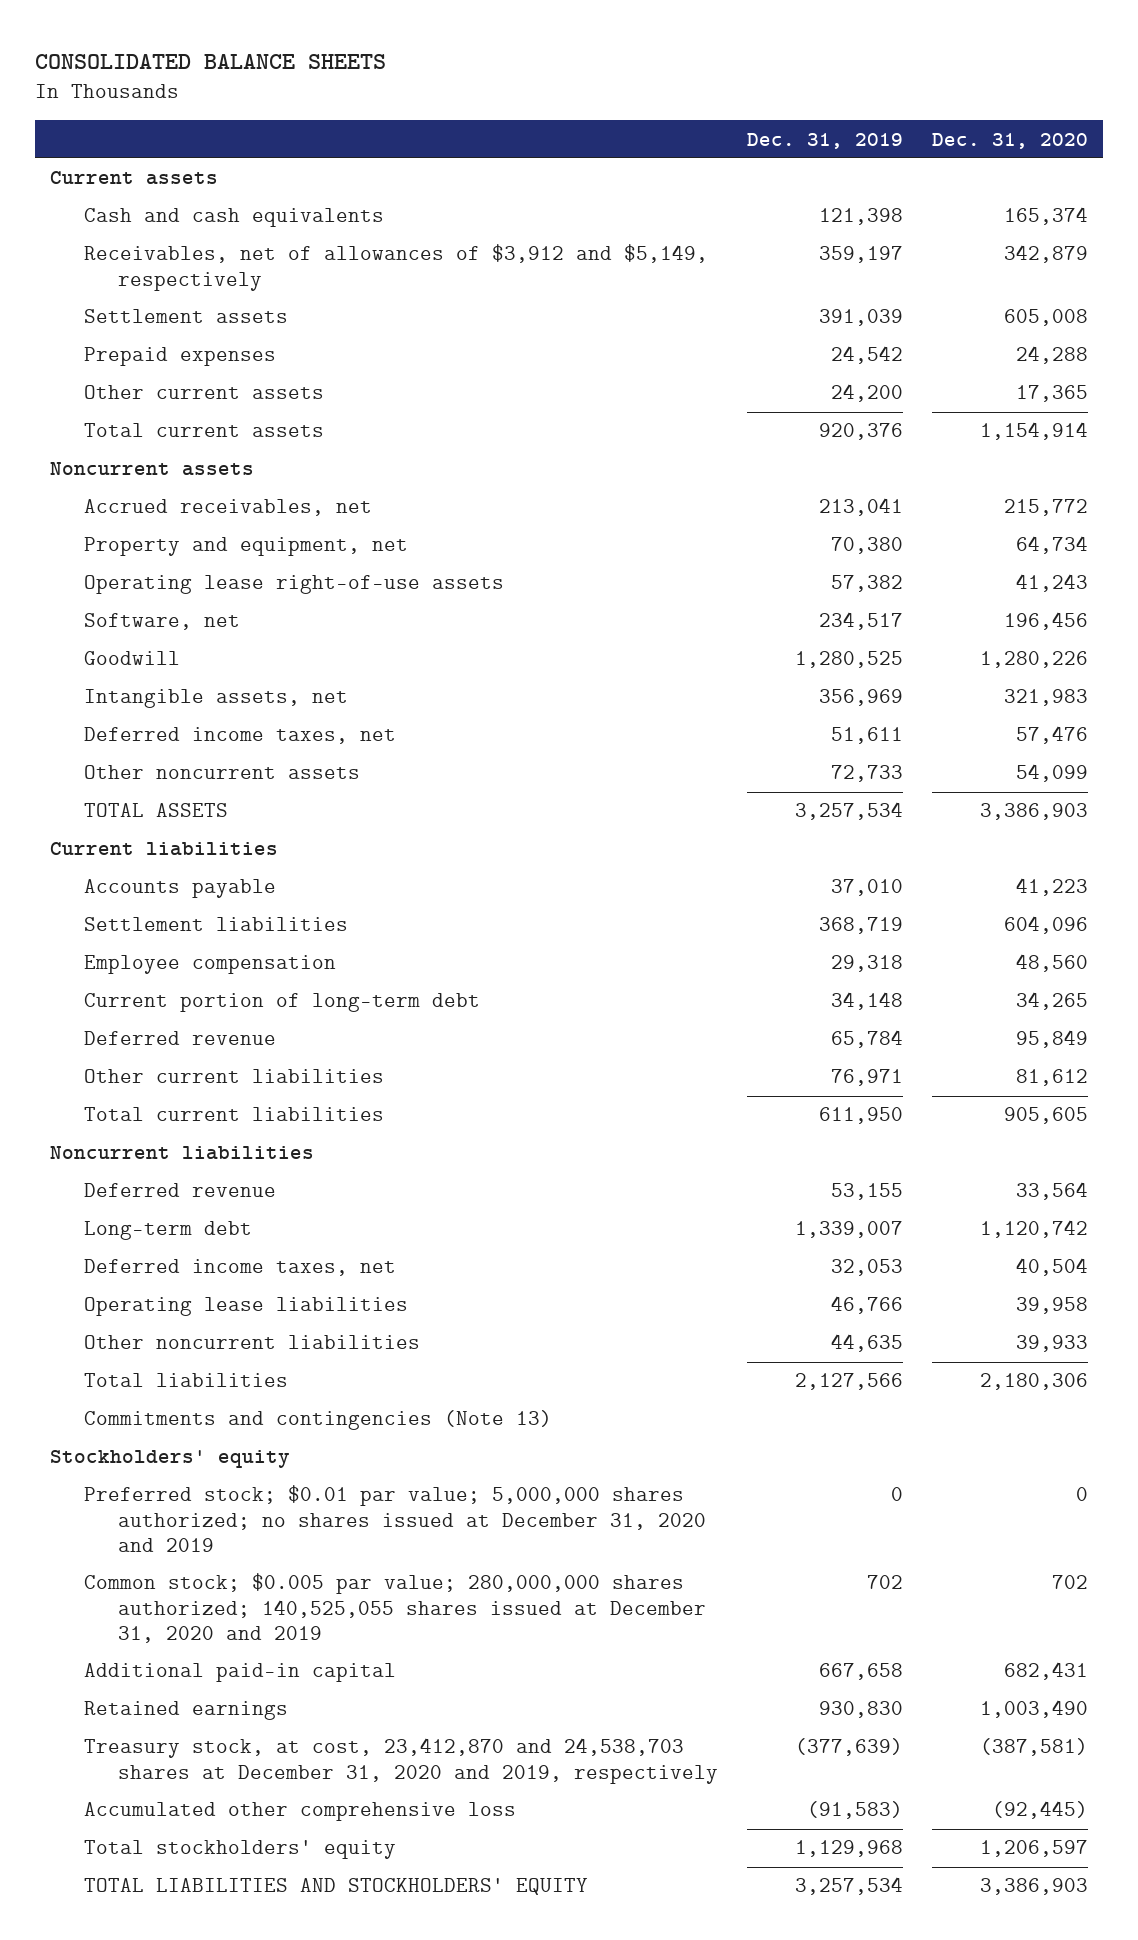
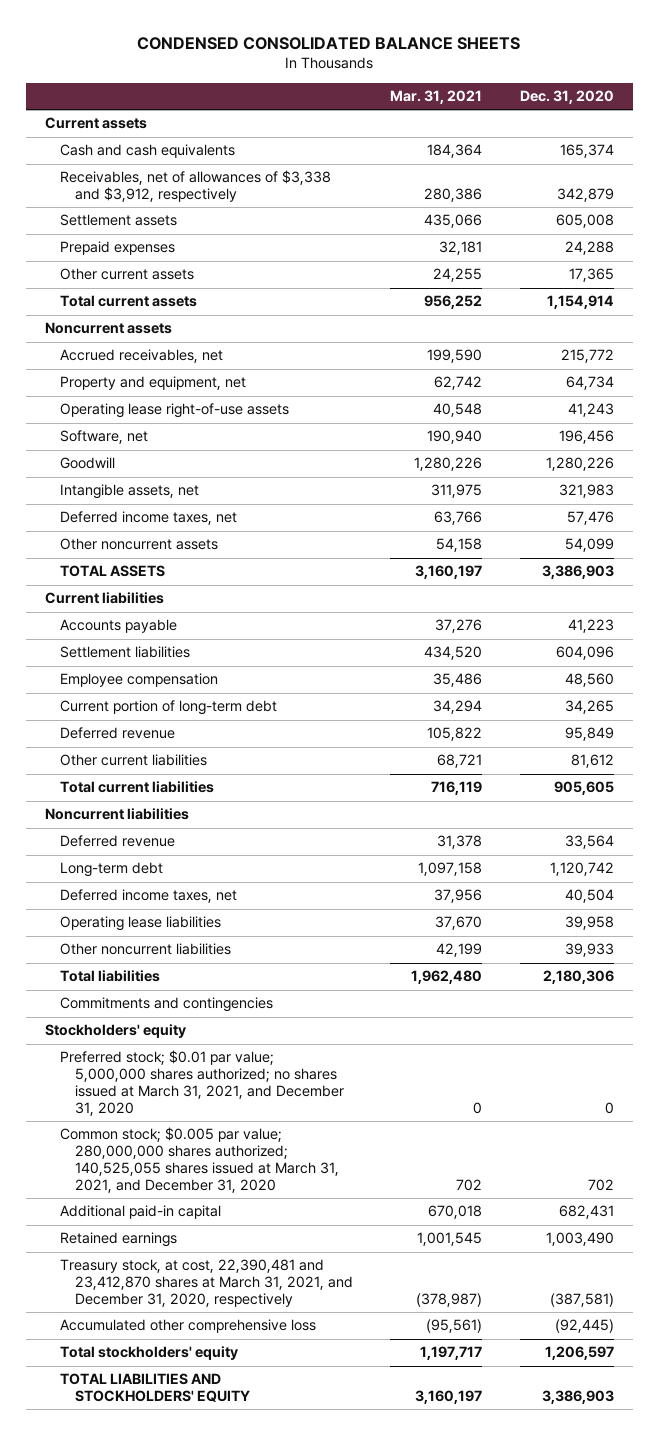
- CONSOLIDATED BALANCE SHEETS
+ CONDENSED CONSOLIDATED BALANCE SHEETS
- | Dec. 31, 2019 | Dec. 31, 2020
+ | Mar. 31, 2021 | Dec. 31, 2020
- Receivables, net of allowances of $3,912 and $5,149, respectively | 359,197 | 342,879
+ Receivables, net of allowances of $3,338 and $3,912, respectively | 280,386 | 342,879
- Commitments and contingencies (Note 13)
+ Commitments and contingencies
- Preferred stock; $0.01 par value; 5,000,000 shares authorized; no shares issued at December 31, 2020 and 2019 | 0 | 0
- Common stock; $0.005 par value; 280,000,000 shares authorized; 140,525,055 shares issued at December 31, 2020 and 2019 | 702 | 702
+ Preferred stock; $0.01 par value; 5,000,000 shares authorized; no shares issued at March 31, 2021, and December 31, 2020 | 0 | 0
+ Common stock; $0.005 par value; 280,000,000 shares authorized; 140,525,055 shares issued at March 31, 2021, and December 31, 2020 | 702 | 702
- Treasury stock, at cost, 23,412,870 and 24,538,703 shares at December 31, 2020 and 2019, respectively | (377,639) | (387,581)
+ Treasury stock, at cost, 22,390,481 and 23,412,870 shares at March 31, 2021, and December 31, 2020, respectively | (378,987) | (387,581)

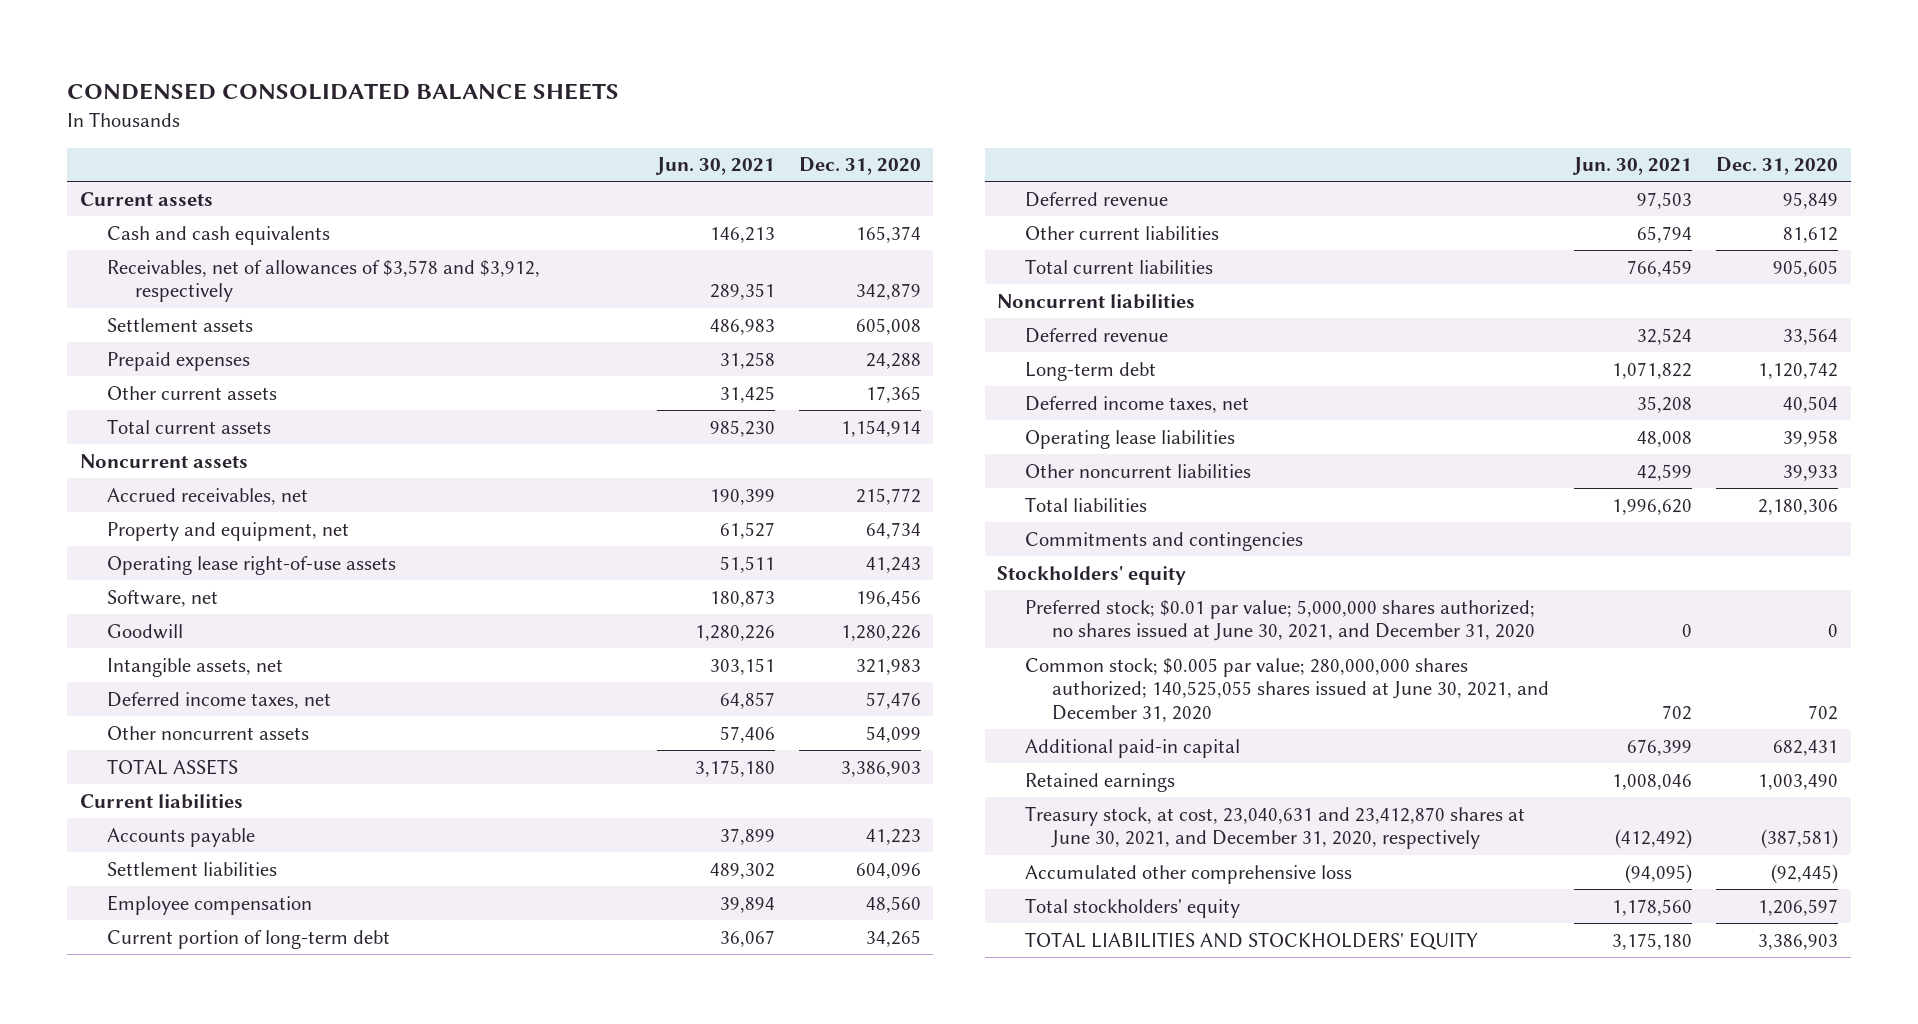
- | Mar. 31, 2021 | Dec. 31, 2020
+ | Jun. 30, 2021 | Dec. 31, 2020
- Receivables, net of allowances of $3,338 and $3,912, respectively | 280,386 | 342,879
+ Receivables, net of allowances of $3,578 and $3,912, respectively | 289,351 | 342,879
- Preferred stock; $0.01 par value; 5,000,000 shares authorized; no shares issued at March 31, 2021, and December 31, 2020 | 0 | 0
- Common stock; $0.005 par value; 280,000,000 shares authorized; 140,525,055 shares issued at March 31, 2021, and December 31, 2020 | 702 | 702
+ Preferred stock; $0.01 par value; 5,000,000 shares authorized; no shares issued at June 30, 2021, and December 31, 2020 | 0 | 0
+ Common stock; $0.005 par value; 280,000,000 shares authorized; 140,525,055 shares issued at June 30, 2021, and December 31, 2020 | 702 | 702
- Treasury stock, at cost, 22,390,481 and 23,412,870 shares at March 31, 2021, and December 31, 2020, respectively | (378,987) | (387,581)
+ Treasury stock, at cost, 23,040,631 and 23,412,870 shares at June 30, 2021, and December 31, 2020, respectively | (412,492) | (387,581)

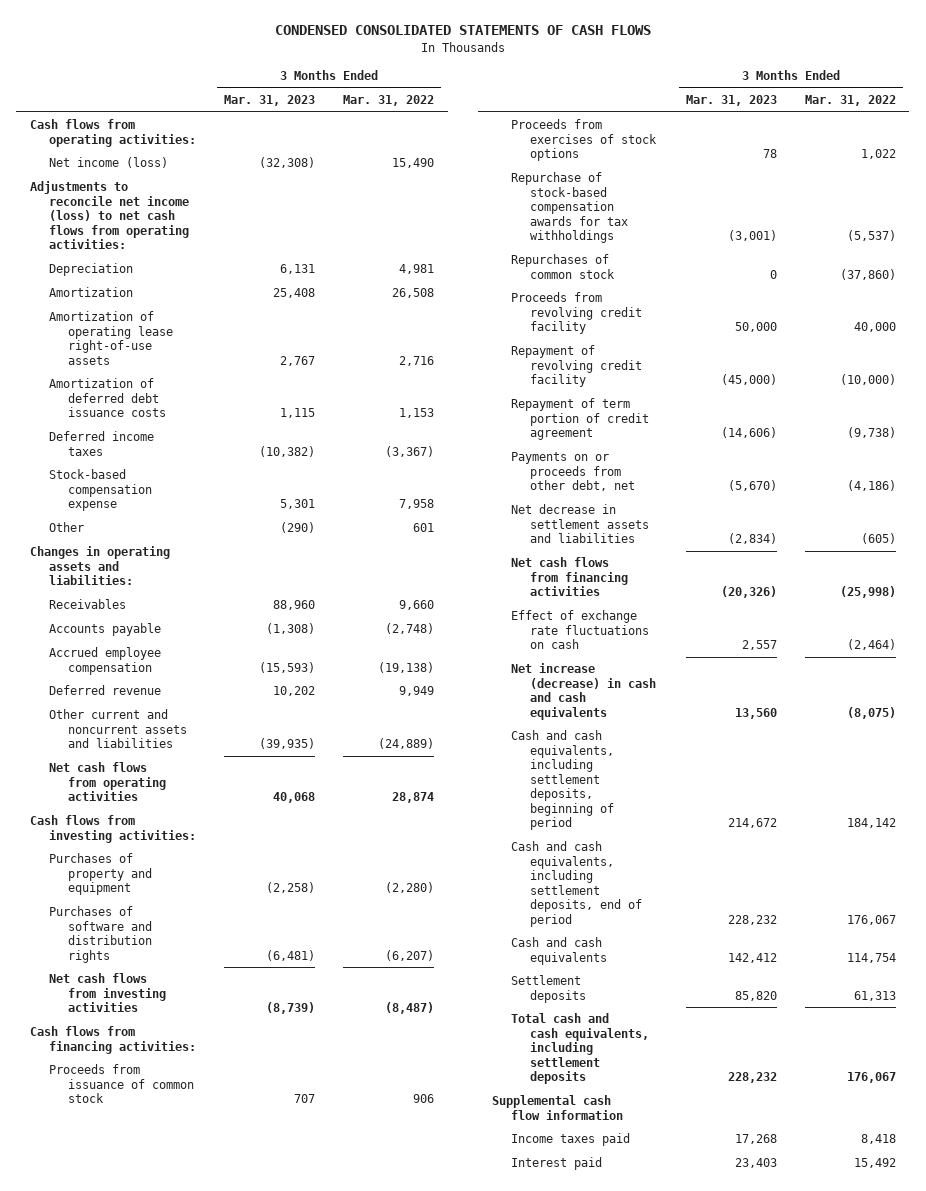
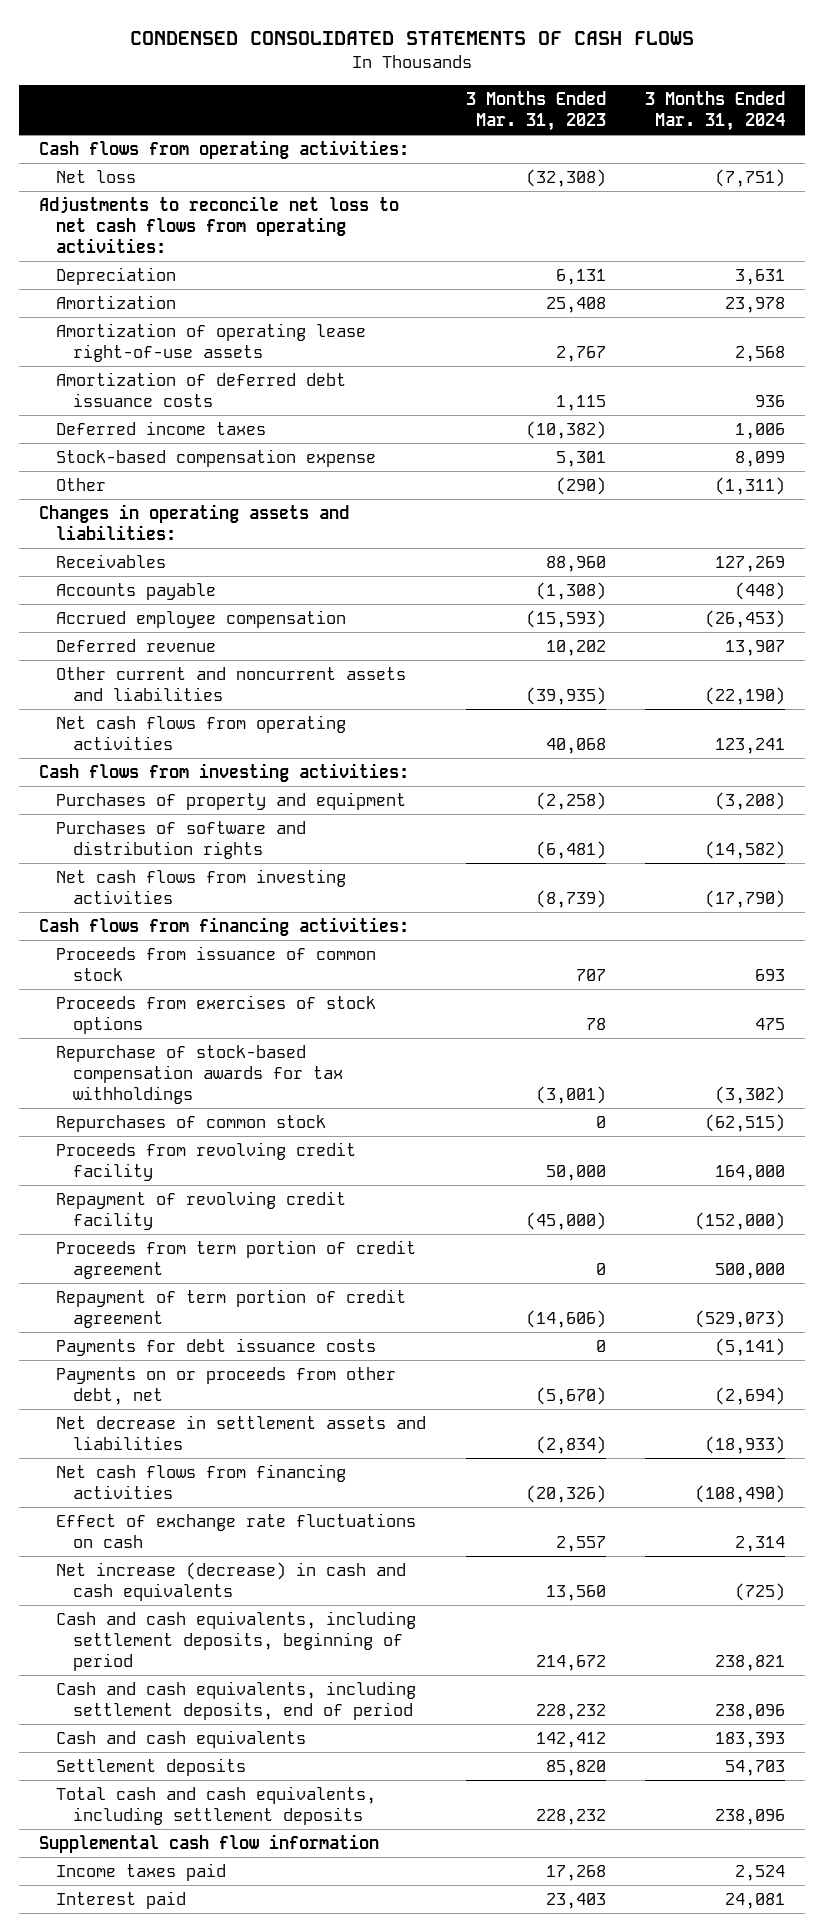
- | 3 Months Ended Mar. 31, 2023 | 3 Months Ended Mar. 31, 2022
+ | 3 Months Ended Mar. 31, 2023 | 3 Months Ended Mar. 31, 2024
- Net income (loss) | (32,308) | 15,490
- Adjustments to reconcile net income (loss) to net cash flows from operating activities:
+ Net loss | (32,308) | (7,751)
+ Adjustments to reconcile net loss to net cash flows from operating activities:
+ Proceeds from term portion of credit agreement | 0 | 500,000
+ Payments for debt issuance costs | 0 | (5,141)

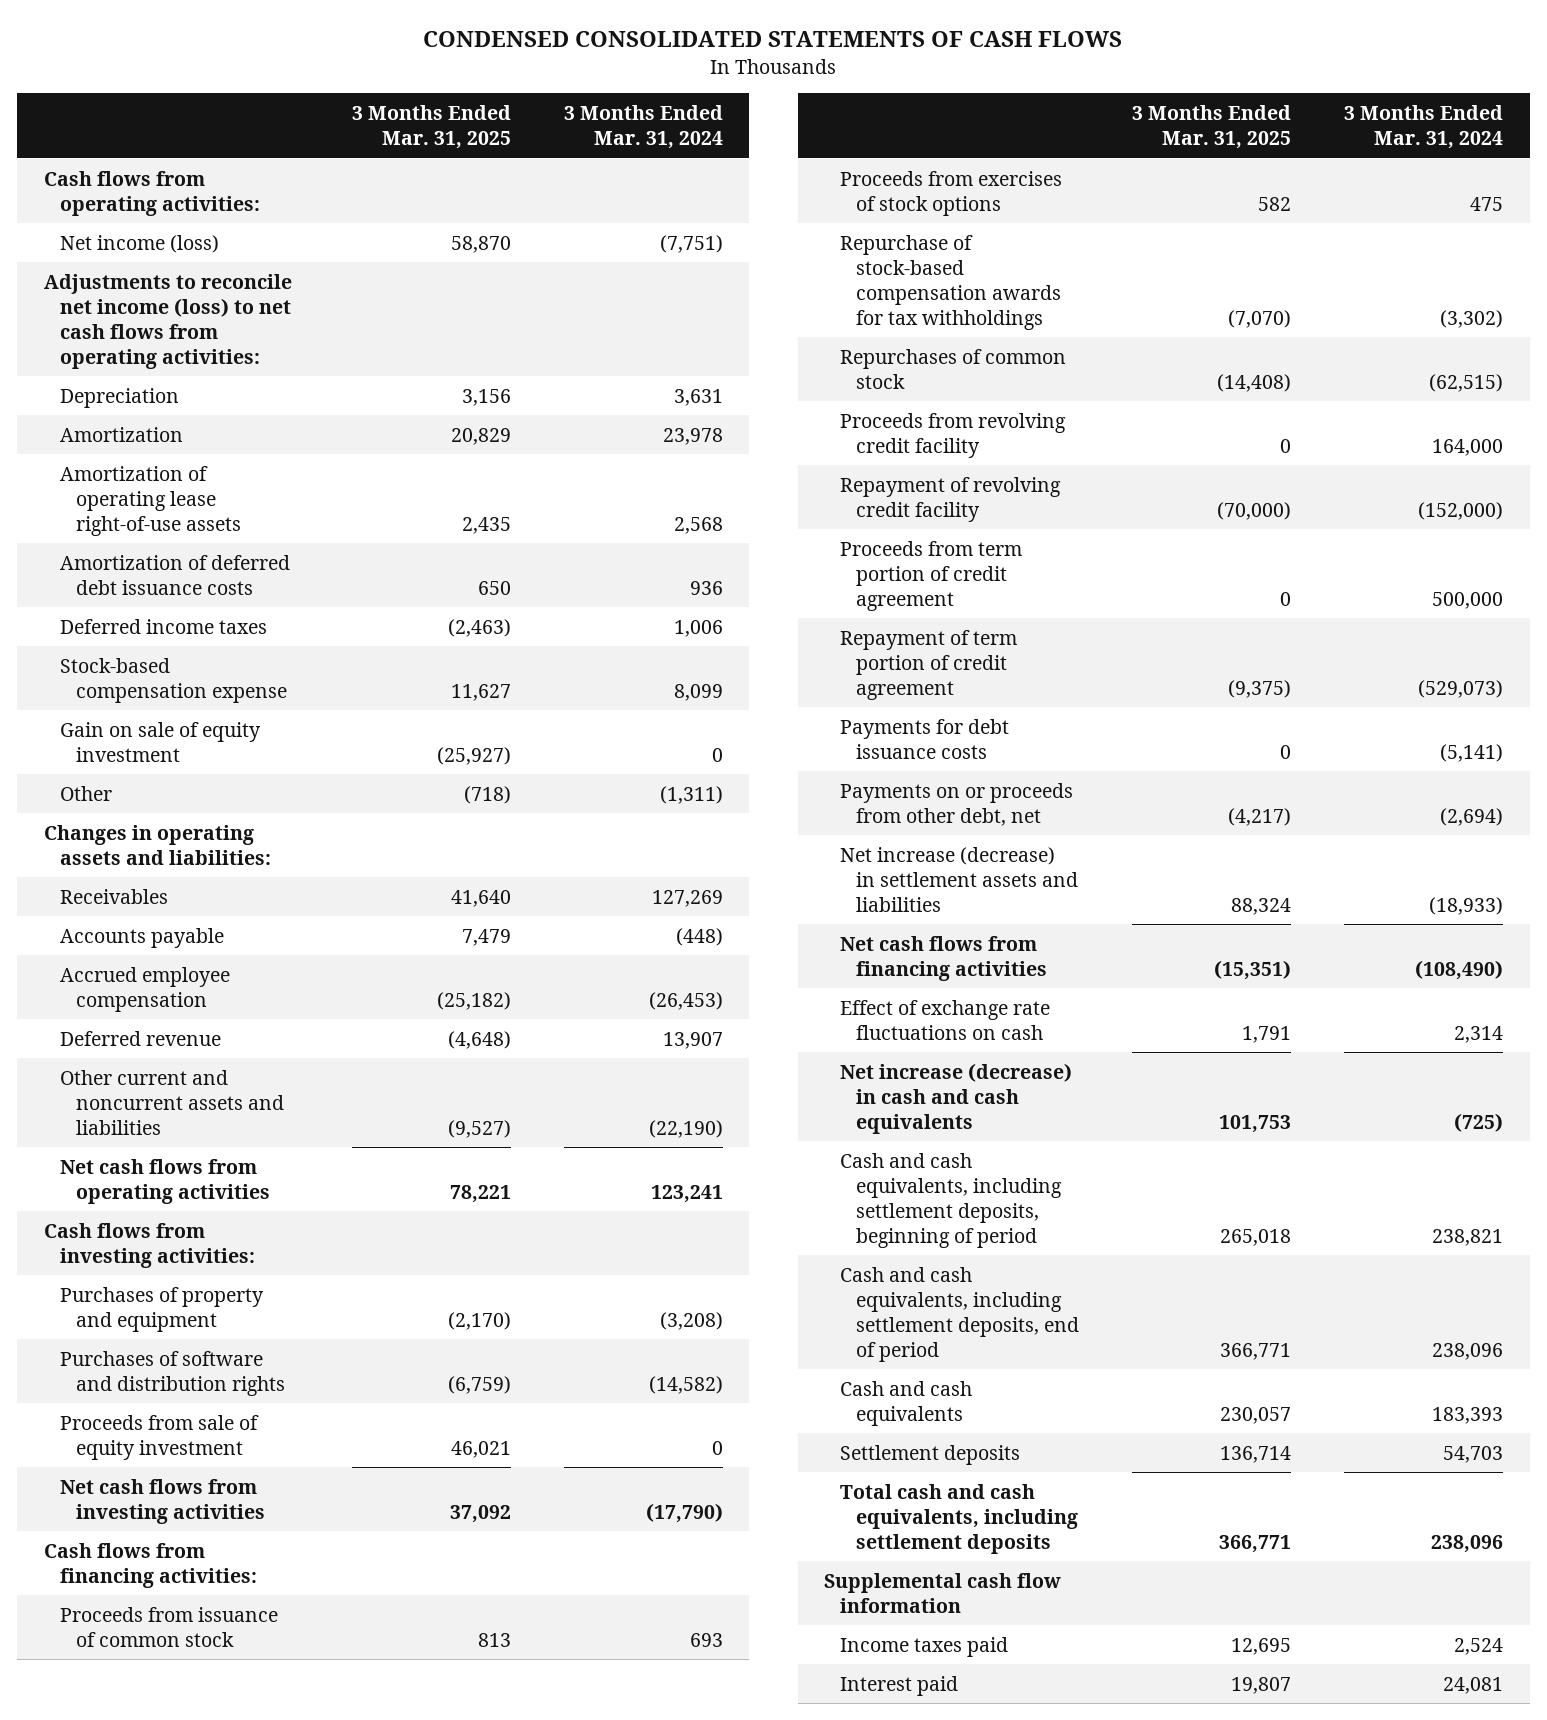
- | 3 Months Ended Mar. 31, 2023 | 3 Months Ended Mar. 31, 2024
+ | 3 Months Ended Mar. 31, 2025 | 3 Months Ended Mar. 31, 2024
- Net loss | (32,308) | (7,751)
- Adjustments to reconcile net loss to net cash flows from operating activities:
+ Net income (loss) | 58,870 | (7,751)
+ Adjustments to reconcile net income (loss) to net cash flows from operating activities:
+ Gain on sale of equity investment | (25,927) | 0
+ Proceeds from sale of equity investment | 46,021 | 0
- Net decrease in settlement assets and liabilities | (2,834) | (18,933)
+ Net increase (decrease) in settlement assets and liabilities | 88,324 | (18,933)

